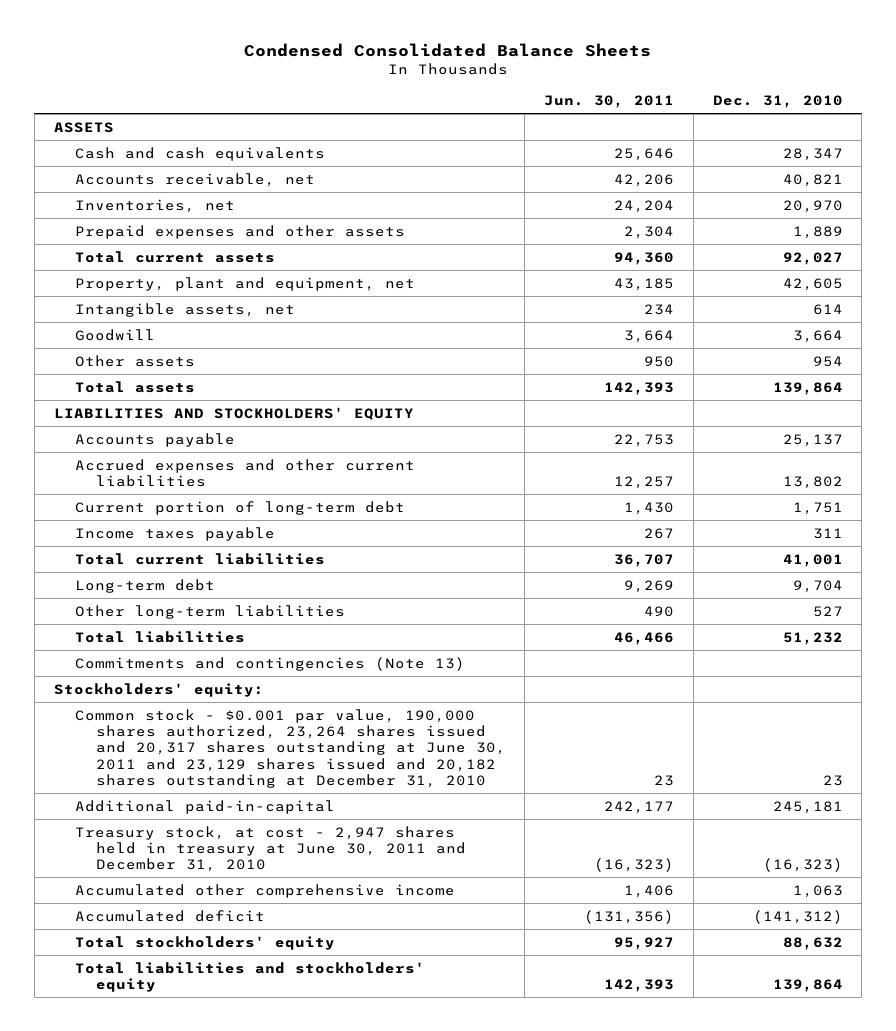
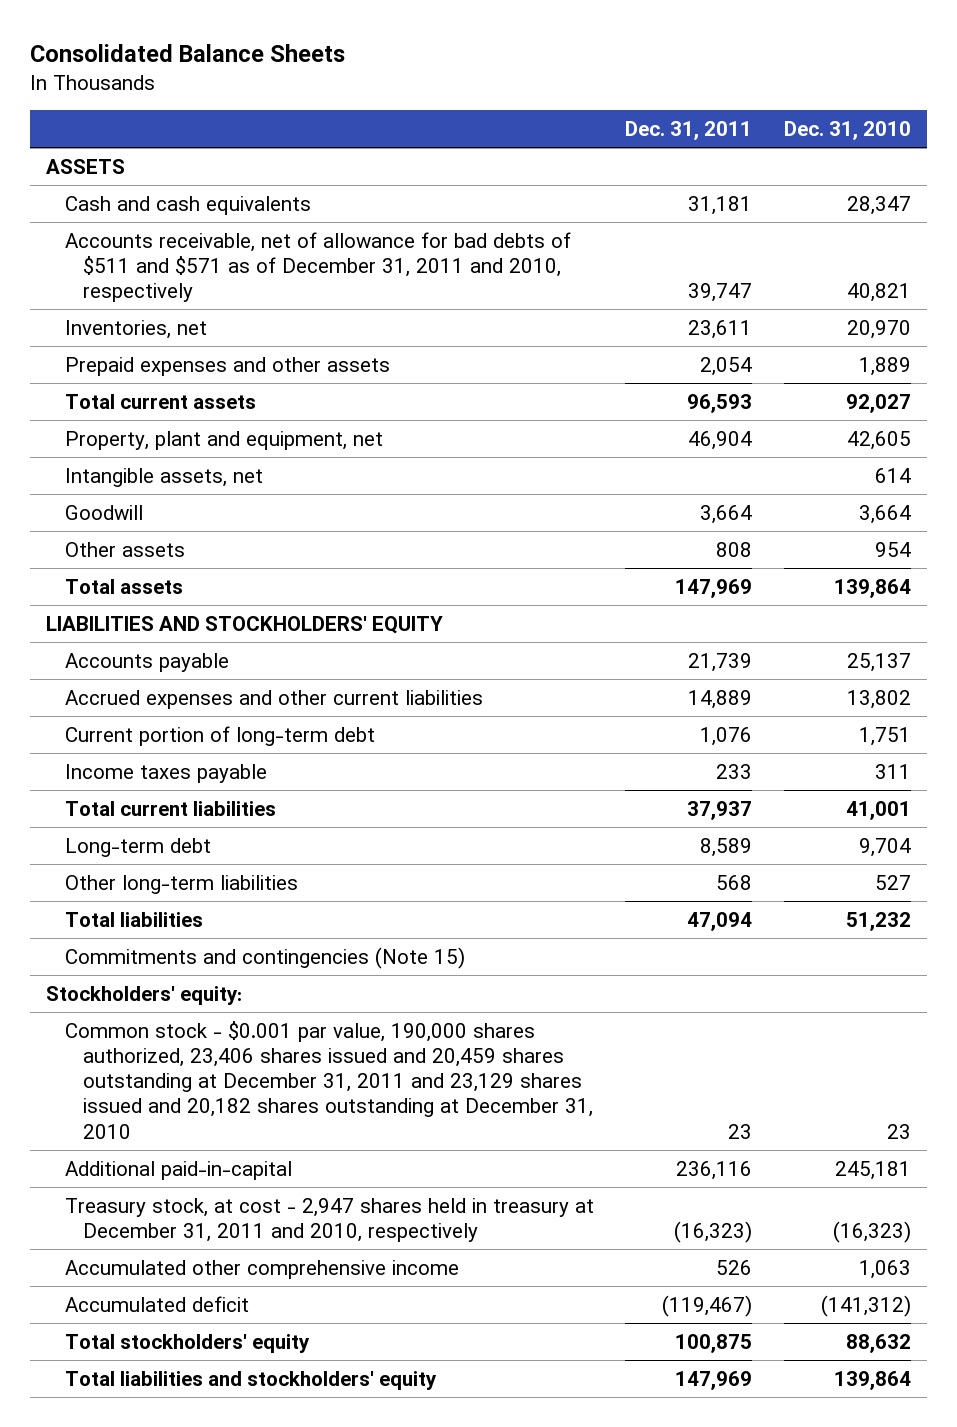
- Condensed Consolidated Balance Sheets
+ Consolidated Balance Sheets
- | Jun. 30, 2011 | Dec. 31, 2010
+ | Dec. 31, 2011 | Dec. 31, 2010
- Accounts receivable, net | 42,206 | 40,821
+ Accounts receivable, net of allowance for bad debts of $511 and $571 as of December 31, 2011 and 2010, respectively | 39,747 | 40,821
- Commitments and contingencies (Note 13)
+ Commitments and contingencies (Note 15)
- Common stock - $0.001 par value, 190,000 shares authorized, 23,264 shares issued and 20,317 shares outstanding at June 30, 2011 and 23,129 shares issued and 20,182 shares outstanding at December 31, 2010 | 23 | 23
+ Common stock - $0.001 par value, 190,000 shares authorized, 23,406 shares issued and 20,459 shares outstanding at December 31, 2011 and 23,129 shares issued and 20,182 shares outstanding at December 31, 2010 | 23 | 23
- Treasury stock, at cost - 2,947 shares held in treasury at June 30, 2011 and December 31, 2010 | (16,323) | (16,323)
+ Treasury stock, at cost - 2,947 shares held in treasury at December 31, 2011 and 2010, respectively | (16,323) | (16,323)

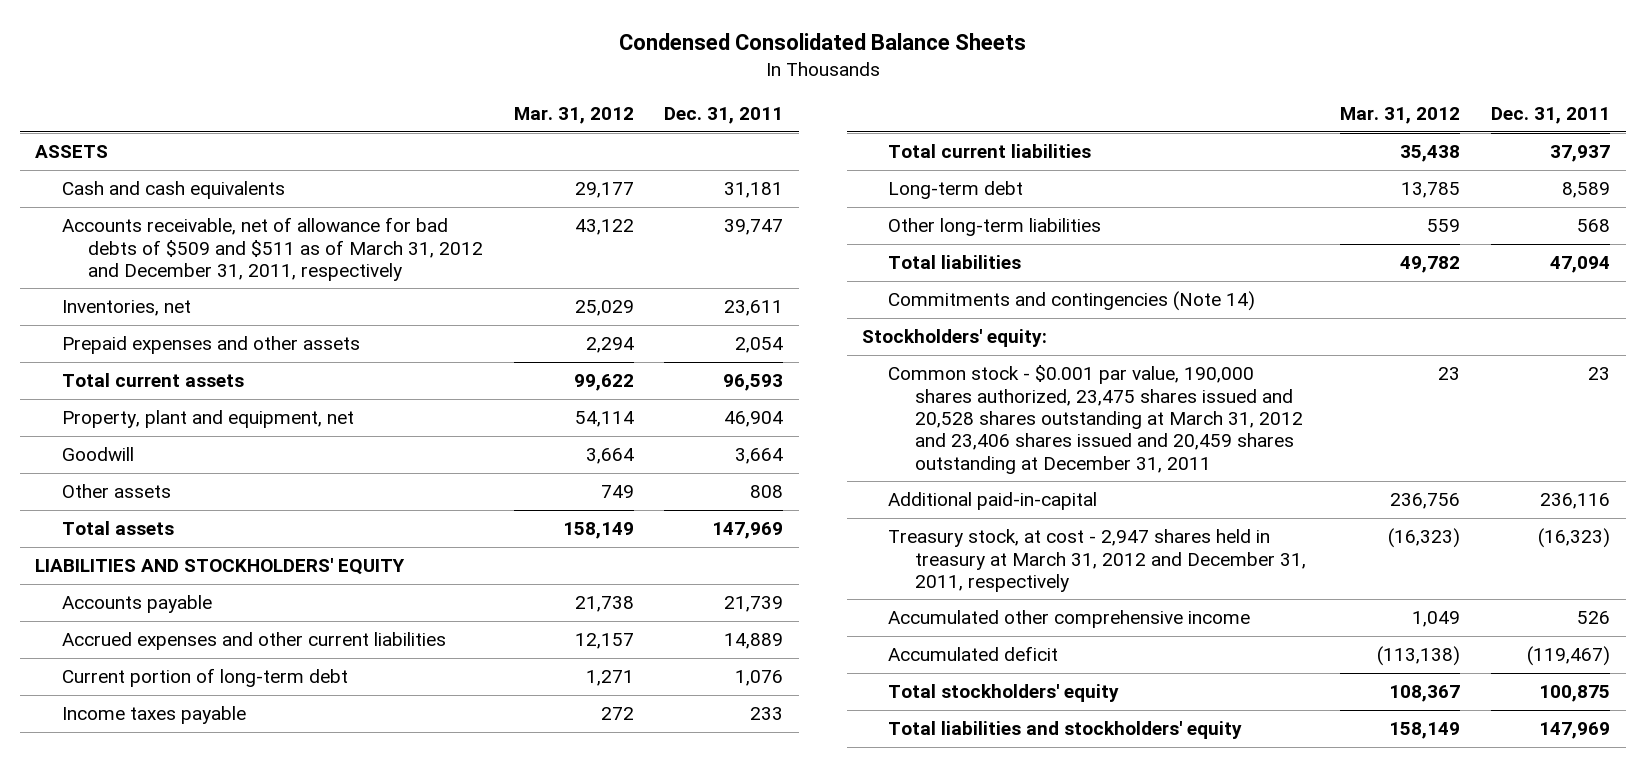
- Consolidated Balance Sheets
+ Condensed Consolidated Balance Sheets
- | Dec. 31, 2011 | Dec. 31, 2010
+ | Mar. 31, 2012 | Dec. 31, 2011
- Accounts receivable, net of allowance for bad debts of $511 and $571 as of December 31, 2011 and 2010, respectively | 39,747 | 40,821
+ Accounts receivable, net of allowance for bad debts of $509 and $511 as of March 31, 2012 and December 31, 2011, respectively | 43,122 | 39,747
- Intangible assets, net | | 614
- Commitments and contingencies (Note 15)
+ Commitments and contingencies (Note 14)
- Common stock - $0.001 par value, 190,000 shares authorized, 23,406 shares issued and 20,459 shares outstanding at December 31, 2011 and 23,129 shares issued and 20,182 shares outstanding at December 31, 2010 | 23 | 23
+ Common stock - $0.001 par value, 190,000 shares authorized, 23,475 shares issued and 20,528 shares outstanding at March 31, 2012 and 23,406 shares issued and 20,459 shares outstanding at December 31, 2011 | 23 | 23
- Treasury stock, at cost - 2,947 shares held in treasury at December 31, 2011 and 2010, respectively | (16,323) | (16,323)
+ Treasury stock, at cost - 2,947 shares held in treasury at March 31, 2012 and December 31, 2011, respectively | (16,323) | (16,323)

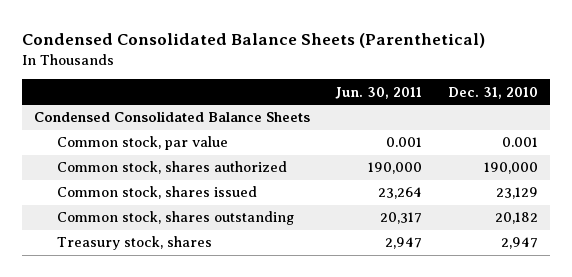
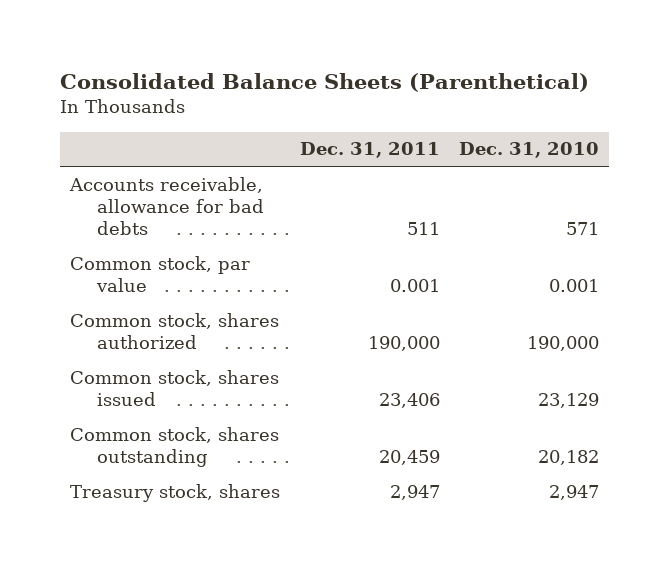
- Condensed Consolidated Balance Sheets (Parenthetical)
+ Consolidated Balance Sheets (Parenthetical)
- | Jun. 30, 2011 | Dec. 31, 2010
+ | Dec. 31, 2011 | Dec. 31, 2010
- Condensed Consolidated Balance Sheets
+ Accounts receivable, allowance for bad debts | 511 | 571

